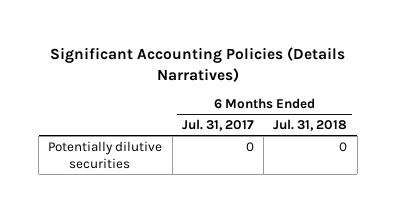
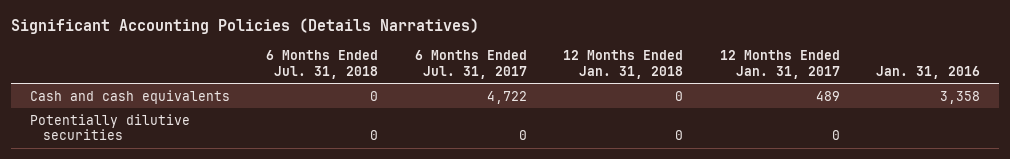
- | 6 Months Ended Jul. 31, 2017 | 6 Months Ended Jul. 31, 2018
+ | 6 Months Ended Jul. 31, 2018 | 6 Months Ended Jul. 31, 2017 | 12 Months Ended Jan. 31, 2018 | 12 Months Ended Jan. 31, 2017 | Jan. 31, 2016
+ Cash and cash equivalents | 0 | 4,722 | 0 | 489 | 3,358

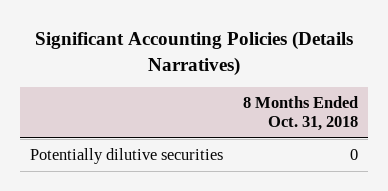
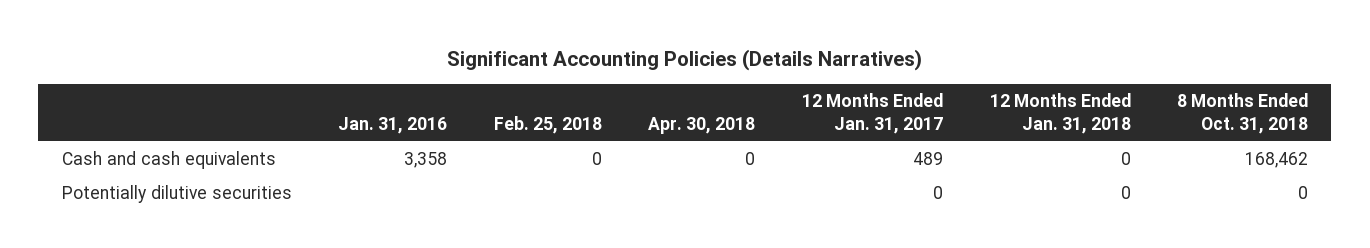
- | 8 Months Ended Oct. 31, 2018
+ | Jan. 31, 2016 | Feb. 25, 2018 | Apr. 30, 2018 | 12 Months Ended Jan. 31, 2017 | 12 Months Ended Jan. 31, 2018 | 8 Months Ended Oct. 31, 2018
+ Cash and cash equivalents | 3,358 | 0 | 0 | 489 | 0 | 168,462

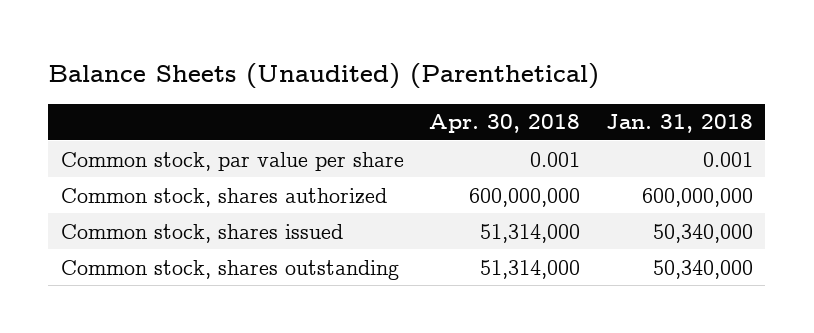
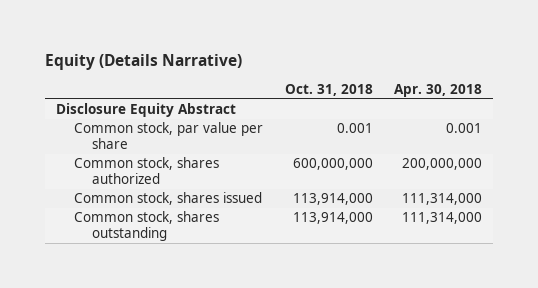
- Balance Sheets (Unaudited) (Parenthetical)
+ Equity (Details Narrative)
- | Apr. 30, 2018 | Jan. 31, 2018
+ | Oct. 31, 2018 | Apr. 30, 2018
+ Disclosure Equity Abstract
- Common stock, shares authorized | 600,000,000 | 600,000,000
- Common stock, shares issued | 51,314,000 | 50,340,000
- Common stock, shares outstanding | 51,314,000 | 50,340,000
+ Common stock, shares authorized | 600,000,000 | 200,000,000
+ Common stock, shares issued | 113,914,000 | 111,314,000
+ Common stock, shares outstanding | 113,914,000 | 111,314,000

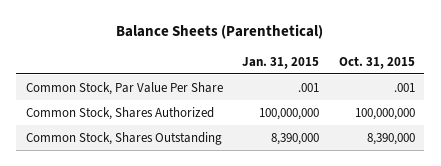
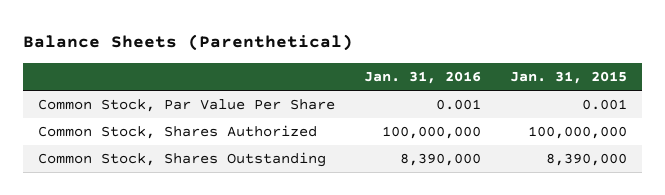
- | Jan. 31, 2015 | Oct. 31, 2015
+ | Jan. 31, 2016 | Jan. 31, 2015
- Common Stock, Par Value Per Share | .001 | .001
+ Common Stock, Par Value Per Share | 0.001 | 0.001

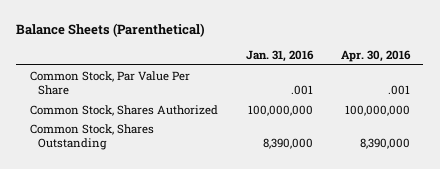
- | Jan. 31, 2016 | Jan. 31, 2015
+ | Jan. 31, 2016 | Apr. 30, 2016
- Common Stock, Par Value Per Share | 0.001 | 0.001
+ Common Stock, Par Value Per Share | .001 | .001

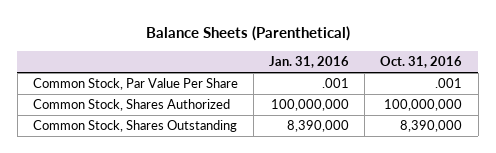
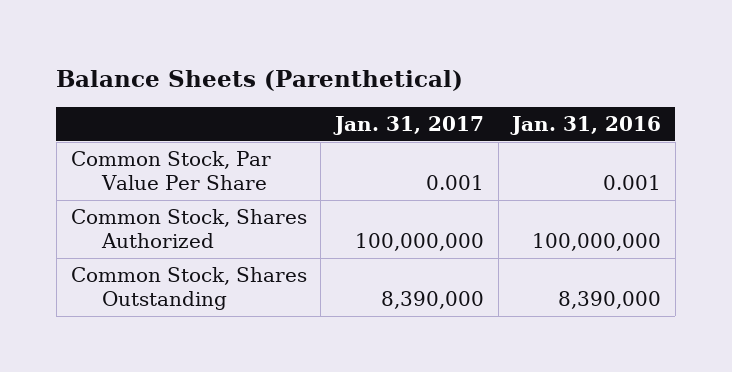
- | Jan. 31, 2016 | Oct. 31, 2016
+ | Jan. 31, 2017 | Jan. 31, 2016
- Common Stock, Par Value Per Share | .001 | .001
+ Common Stock, Par Value Per Share | 0.001 | 0.001

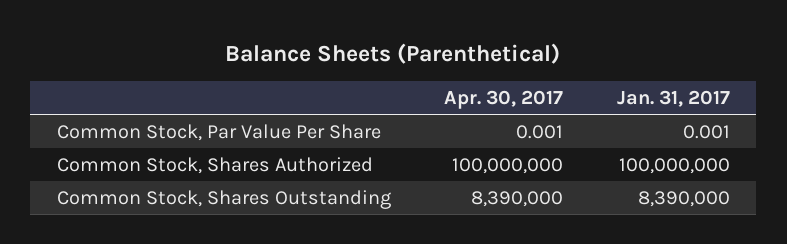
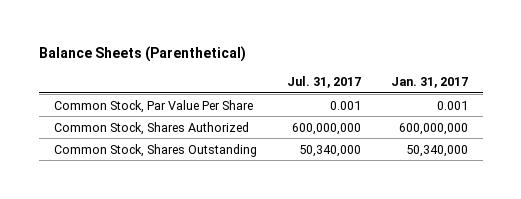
- | Apr. 30, 2017 | Jan. 31, 2017
+ | Jul. 31, 2017 | Jan. 31, 2017
- Common Stock, Shares Authorized | 100,000,000 | 100,000,000
- Common Stock, Shares Outstanding | 8,390,000 | 8,390,000
+ Common Stock, Shares Authorized | 600,000,000 | 600,000,000
+ Common Stock, Shares Outstanding | 50,340,000 | 50,340,000

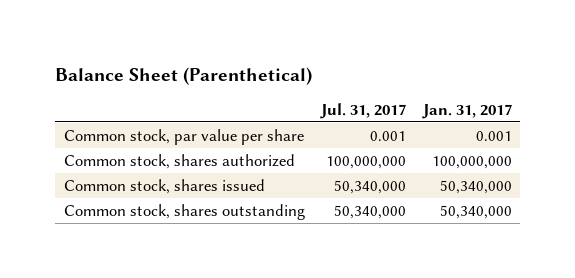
- Balance Sheets (Parenthetical)
+ Balance Sheet (Parenthetical)
- Common Stock, Par Value Per Share | 0.001 | 0.001
- Common Stock, Shares Authorized | 600,000,000 | 600,000,000
- Common Stock, Shares Outstanding | 50,340,000 | 50,340,000
+ Common stock, par value per share | 0.001 | 0.001
+ Common stock, shares authorized | 100,000,000 | 100,000,000
+ Common stock, shares issued | 50,340,000 | 50,340,000
+ Common stock, shares outstanding | 50,340,000 | 50,340,000

